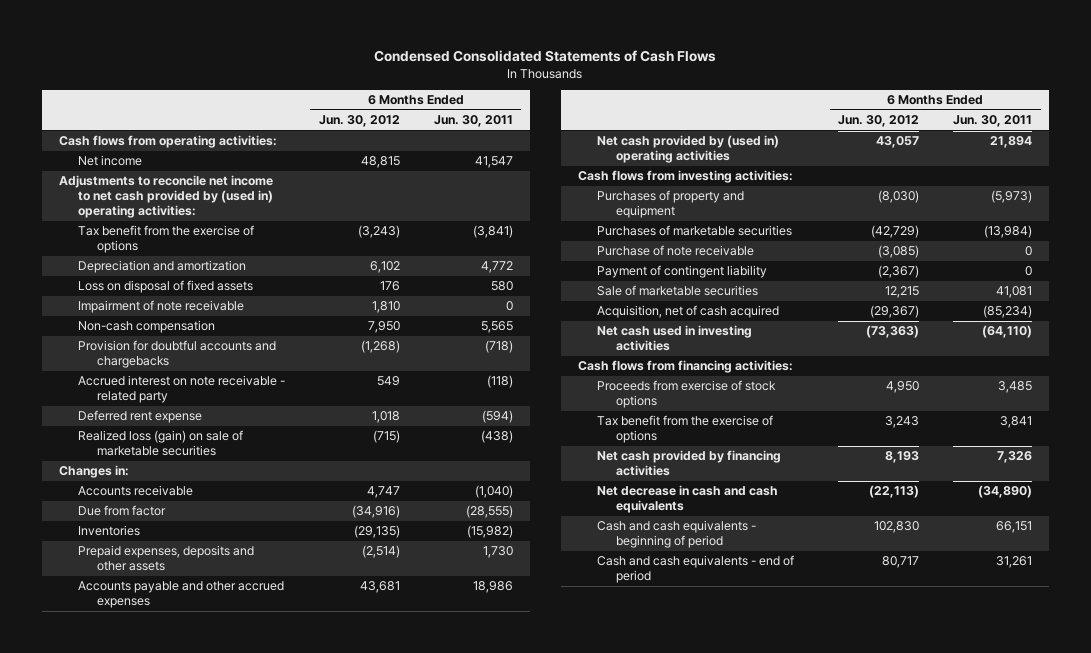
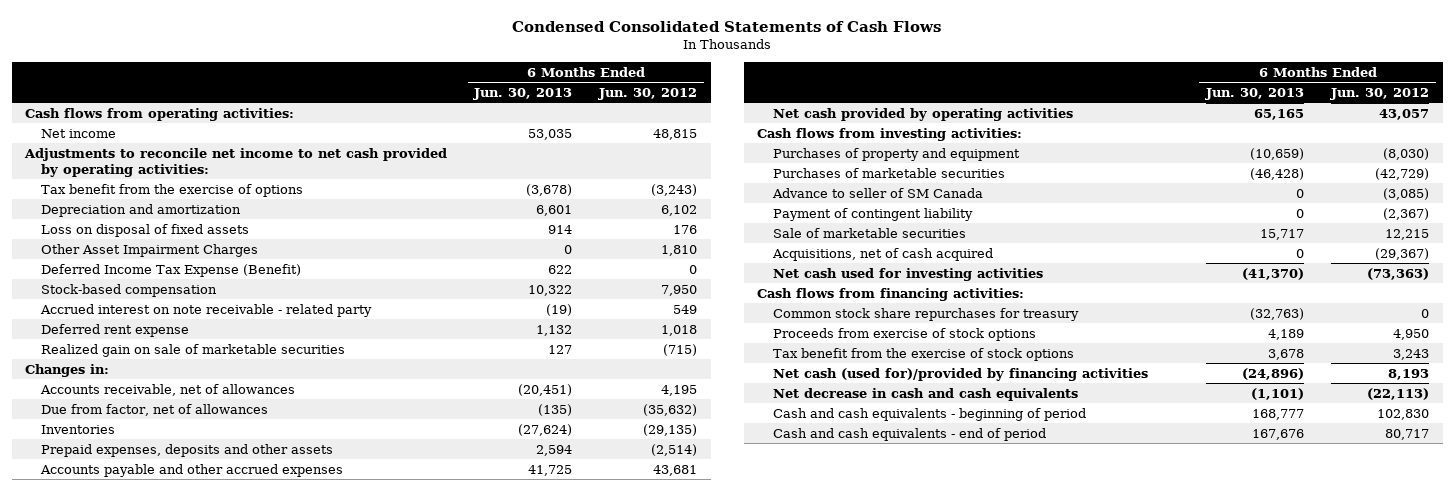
- | 6 Months Ended Jun. 30, 2012 | 6 Months Ended Jun. 30, 2011
+ | 6 Months Ended Jun. 30, 2013 | 6 Months Ended Jun. 30, 2012
- Adjustments to reconcile net income to net cash provided by (used in) operating activities:
+ Adjustments to reconcile net income to net cash provided by operating activities:
- Impairment of note receivable | 1,810 | 0
- Non-cash compensation | 7,950 | 5,565
- Provision for doubtful accounts and chargebacks | (1,268) | (718)
+ Other Asset Impairment Charges | 0 | 1,810
+ Deferred Income Tax Expense (Benefit) | 622 | 0
+ Stock-based compensation | 10,322 | 7,950
- Realized loss (gain) on sale of marketable securities | (715) | (438)
+ Realized gain on sale of marketable securities | 127 | (715)
- Accounts receivable | 4,747 | (1,040)
- Due from factor | (34,916) | (28,555)
+ Accounts receivable, net of allowances | (20,451) | 4,195
+ Due from factor, net of allowances | (135) | (35,632)
- Net cash provided by (used in) operating activities | 43,057 | 21,894
+ Net cash provided by operating activities | 65,165 | 43,057
- Purchase of note receivable | (3,085) | 0
+ Advance to seller of SM Canada | 0 | (3,085)
- Acquisition, net of cash acquired | (29,367) | (85,234)
- Net cash used in investing activities | (73,363) | (64,110)
+ Acquisitions, net of cash acquired | 0 | (29,367)
+ Net cash used for investing activities | (41,370) | (73,363)
+ Common stock share repurchases for treasury | (32,763) | 0
- Tax benefit from the exercise of options | 3,243 | 3,841
- Net cash provided by financing activities | 8,193 | 7,326
+ Tax benefit from the exercise of stock options | 3,678 | 3,243
+ Net cash (used for)/provided by financing activities | (24,896) | 8,193

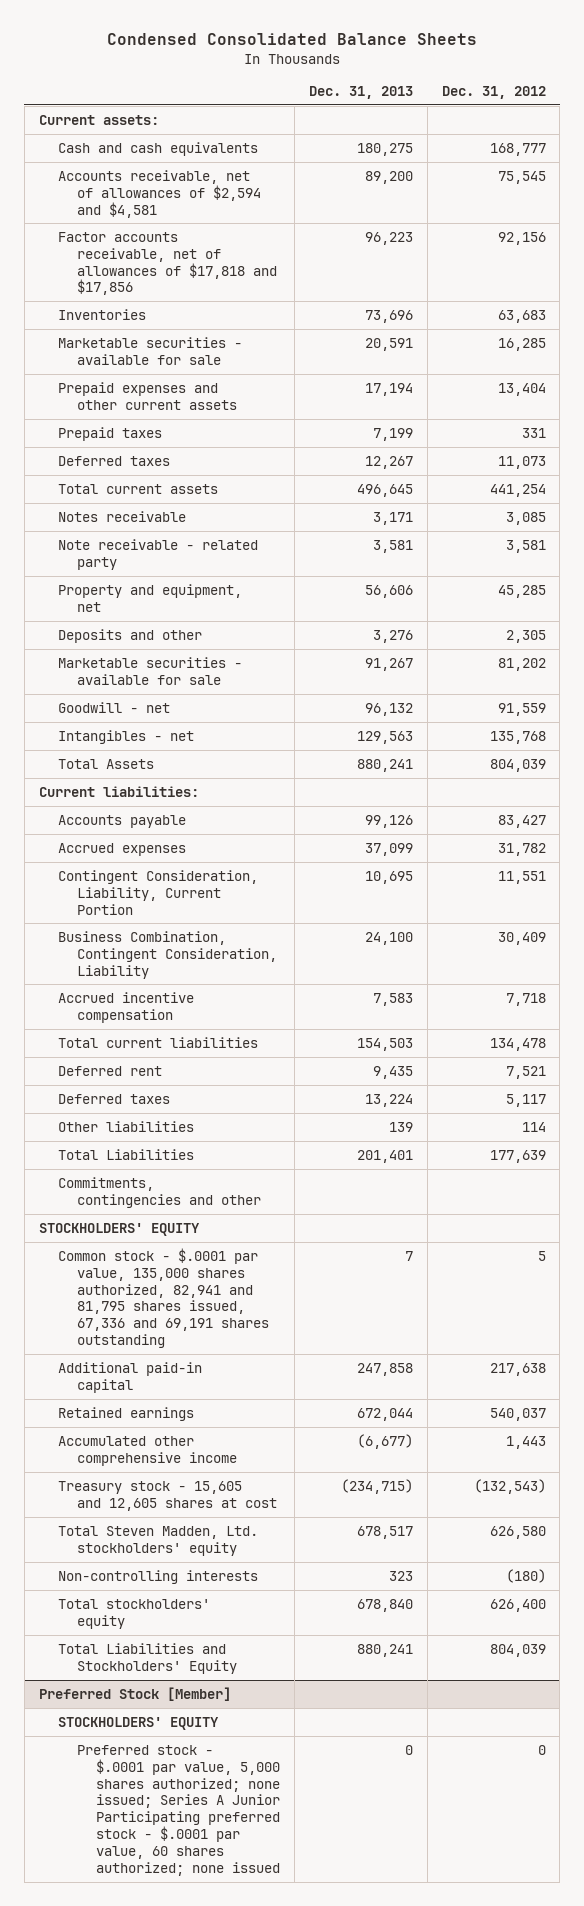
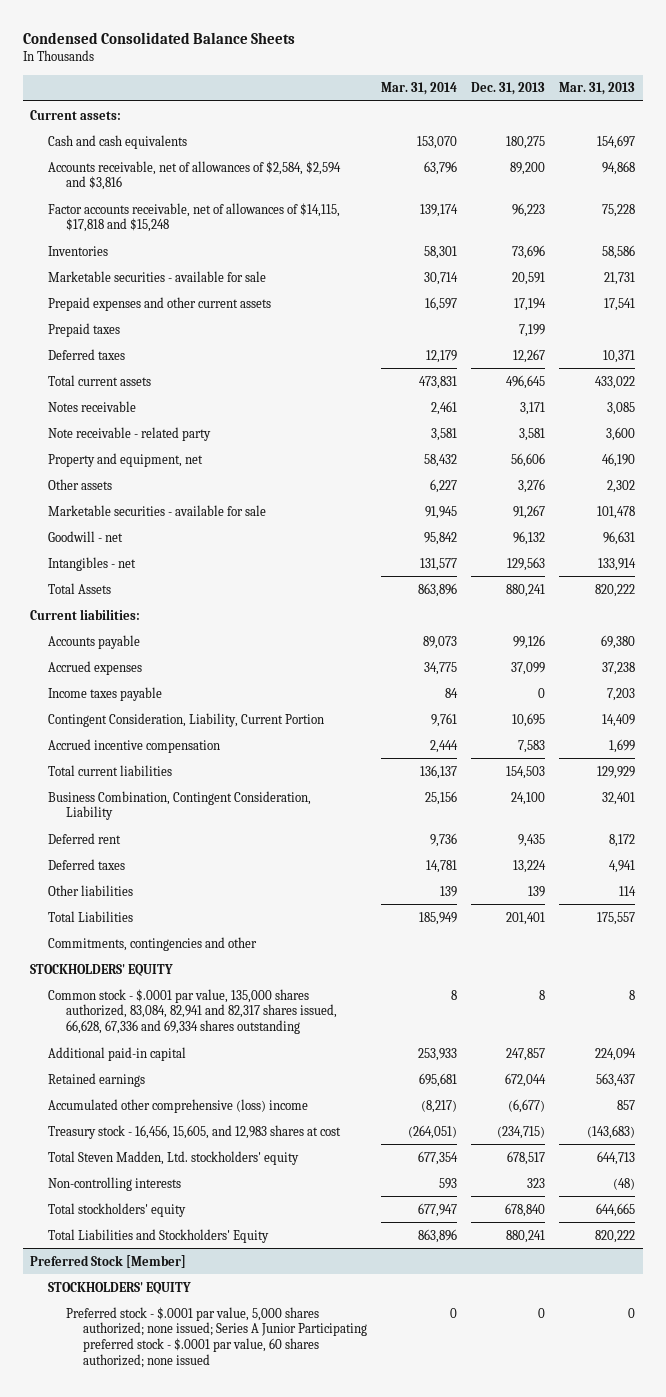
- | Dec. 31, 2013 | Dec. 31, 2012
+ | Mar. 31, 2014 | Dec. 31, 2013 | Mar. 31, 2013
- Accounts receivable, net of allowances of $2,594 and $4,581 | 89,200 | 75,545
- Factor accounts receivable, net of allowances of $17,818 and $17,856 | 96,223 | 92,156
+ Accounts receivable, net of allowances of $2,584, $2,594 and $3,816 | 63,796 | 89,200 | 94,868
+ Factor accounts receivable, net of allowances of $14,115, $17,818 and $15,248 | 139,174 | 96,223 | 75,228
- Deposits and other | 3,276 | 2,305
+ Other assets | 6,227 | 3,276 | 2,302
+ Income taxes payable | 84 | 0 | 7,203
moved down: Business Combination, Contingent Consideration, Liability | 25,156 | 24,100 | 32,401
- Common stock - $.0001 par value, 135,000 shares authorized, 82,941 and 81,795 shares issued, 67,336 and 69,191 shares outstanding | 7 | 5
- Additional paid-in capital | 247,858 | 217,638
+ Common stock - $.0001 par value, 135,000 shares authorized, 83,084, 82,941 and 82,317 shares issued, 66,628, 67,336 and 69,334 shares outstanding | 8 | 8 | 8
+ Additional paid-in capital | 253,933 | 247,857 | 224,094
- Accumulated other comprehensive income | (6,677) | 1,443
- Treasury stock - 15,605 and 12,605 shares at cost | (234,715) | (132,543)
+ Accumulated other comprehensive (loss) income | (8,217) | (6,677) | 857
+ Treasury stock - 16,456, 15,605, and 12,983 shares at cost | (264,051) | (234,715) | (143,683)

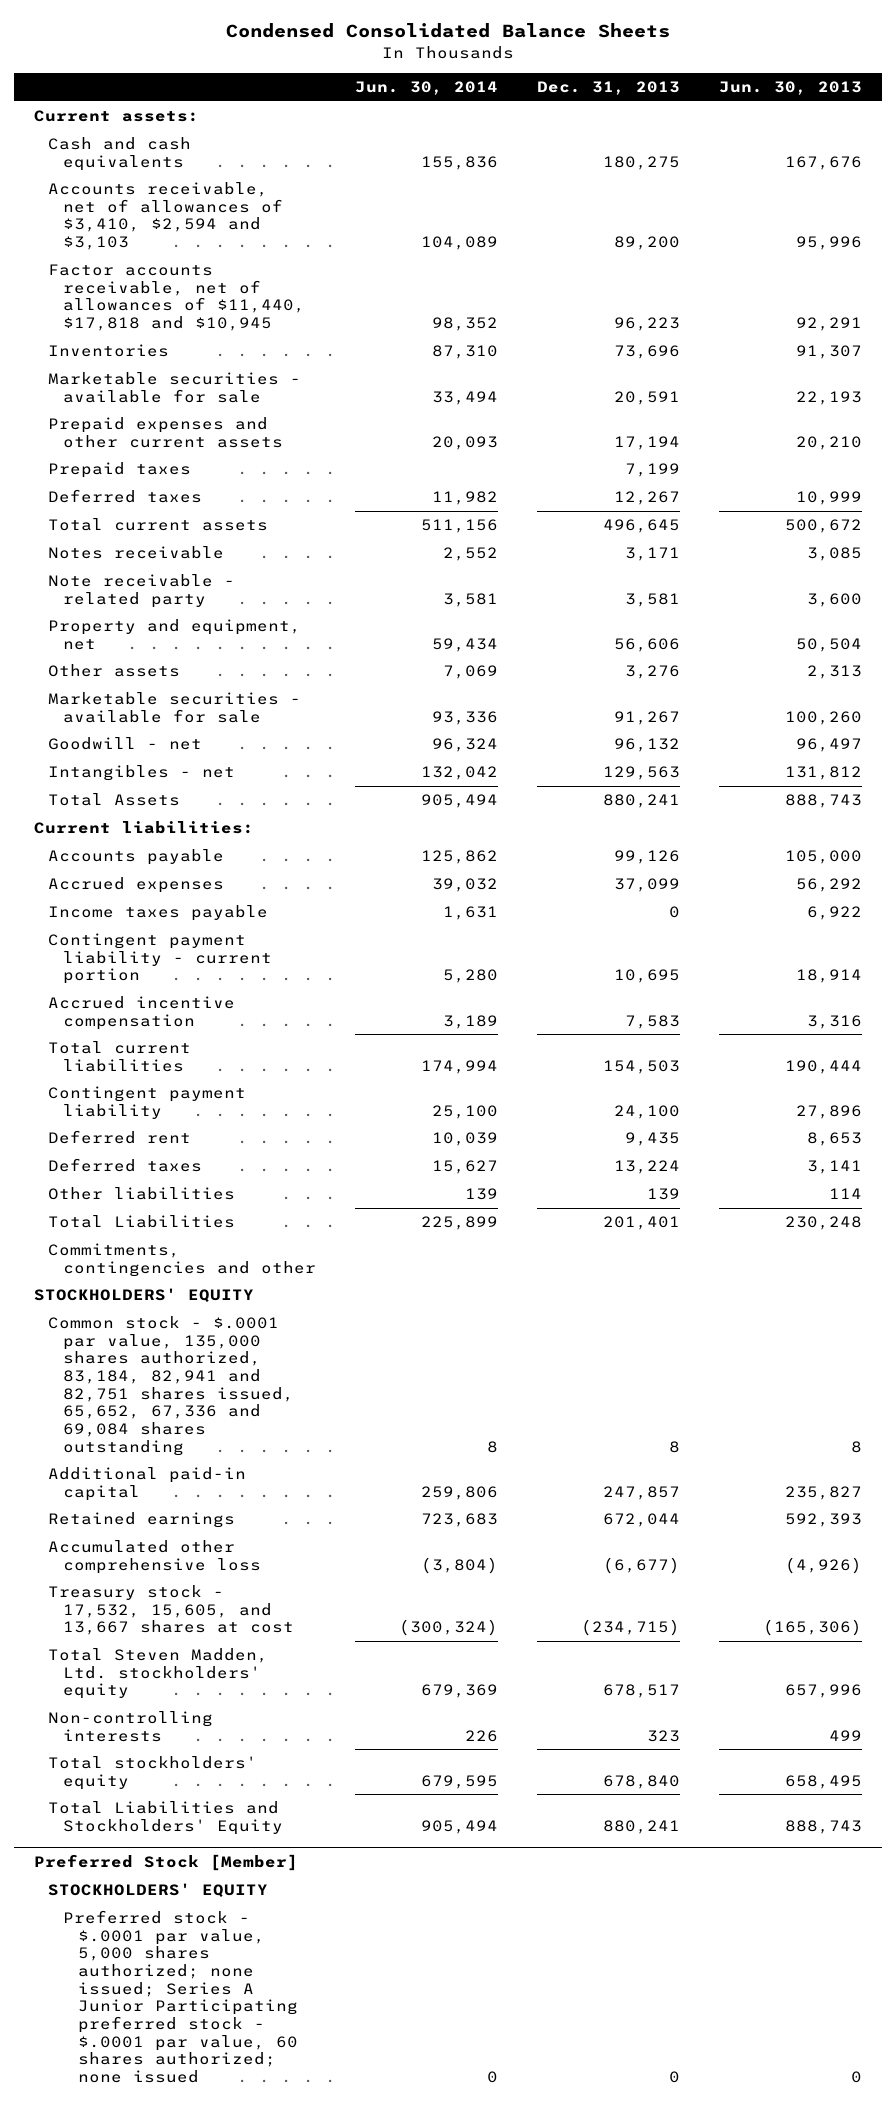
- | Mar. 31, 2014 | Dec. 31, 2013 | Mar. 31, 2013
+ | Jun. 30, 2014 | Dec. 31, 2013 | Jun. 30, 2013
- Accounts receivable, net of allowances of $2,584, $2,594 and $3,816 | 63,796 | 89,200 | 94,868
- Factor accounts receivable, net of allowances of $14,115, $17,818 and $15,248 | 139,174 | 96,223 | 75,228
+ Accounts receivable, net of allowances of $3,410, $2,594 and $3,103 | 104,089 | 89,200 | 95,996
+ Factor accounts receivable, net of allowances of $11,440, $17,818 and $10,945 | 98,352 | 96,223 | 92,291
- Contingent Consideration, Liability, Current Portion | 9,761 | 10,695 | 14,409
+ Contingent payment liability - current portion | 5,280 | 10,695 | 18,914
- Business Combination, Contingent Consideration, Liability | 25,156 | 24,100 | 32,401
+ Contingent payment liability | 25,100 | 24,100 | 27,896
- Common stock - $.0001 par value, 135,000 shares authorized, 83,084, 82,941 and 82,317 shares issued, 66,628, 67,336 and 69,334 shares outstanding | 8 | 8 | 8
+ Common stock - $.0001 par value, 135,000 shares authorized, 83,184, 82,941 and 82,751 shares issued, 65,652, 67,336 and 69,084 shares outstanding | 8 | 8 | 8
- Accumulated other comprehensive (loss) income | (8,217) | (6,677) | 857
- Treasury stock - 16,456, 15,605, and 12,983 shares at cost | (264,051) | (234,715) | (143,683)
+ Accumulated other comprehensive loss | (3,804) | (6,677) | (4,926)
+ Treasury stock - 17,532, 15,605, and 13,667 shares at cost | (300,324) | (234,715) | (165,306)

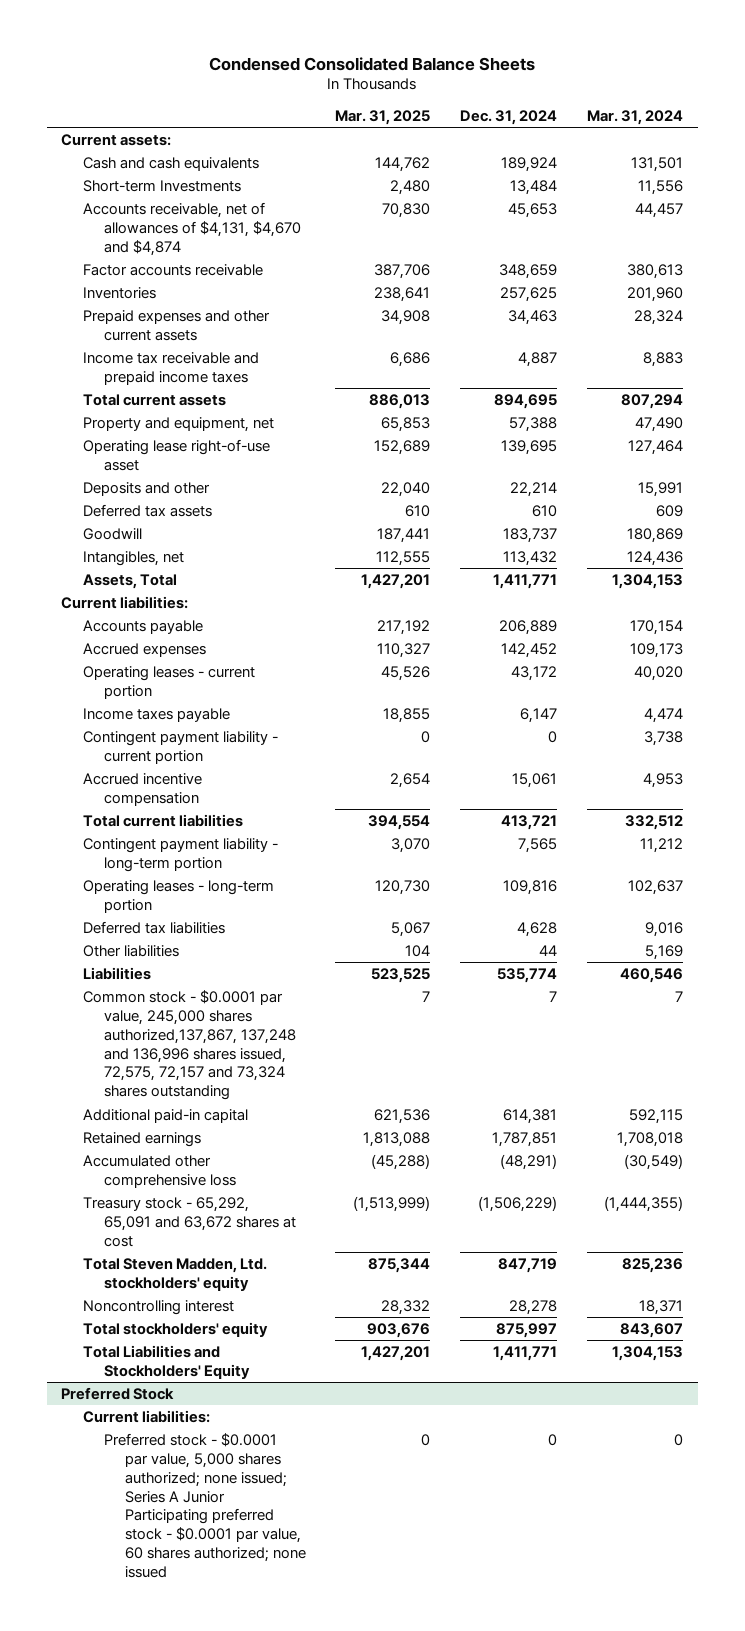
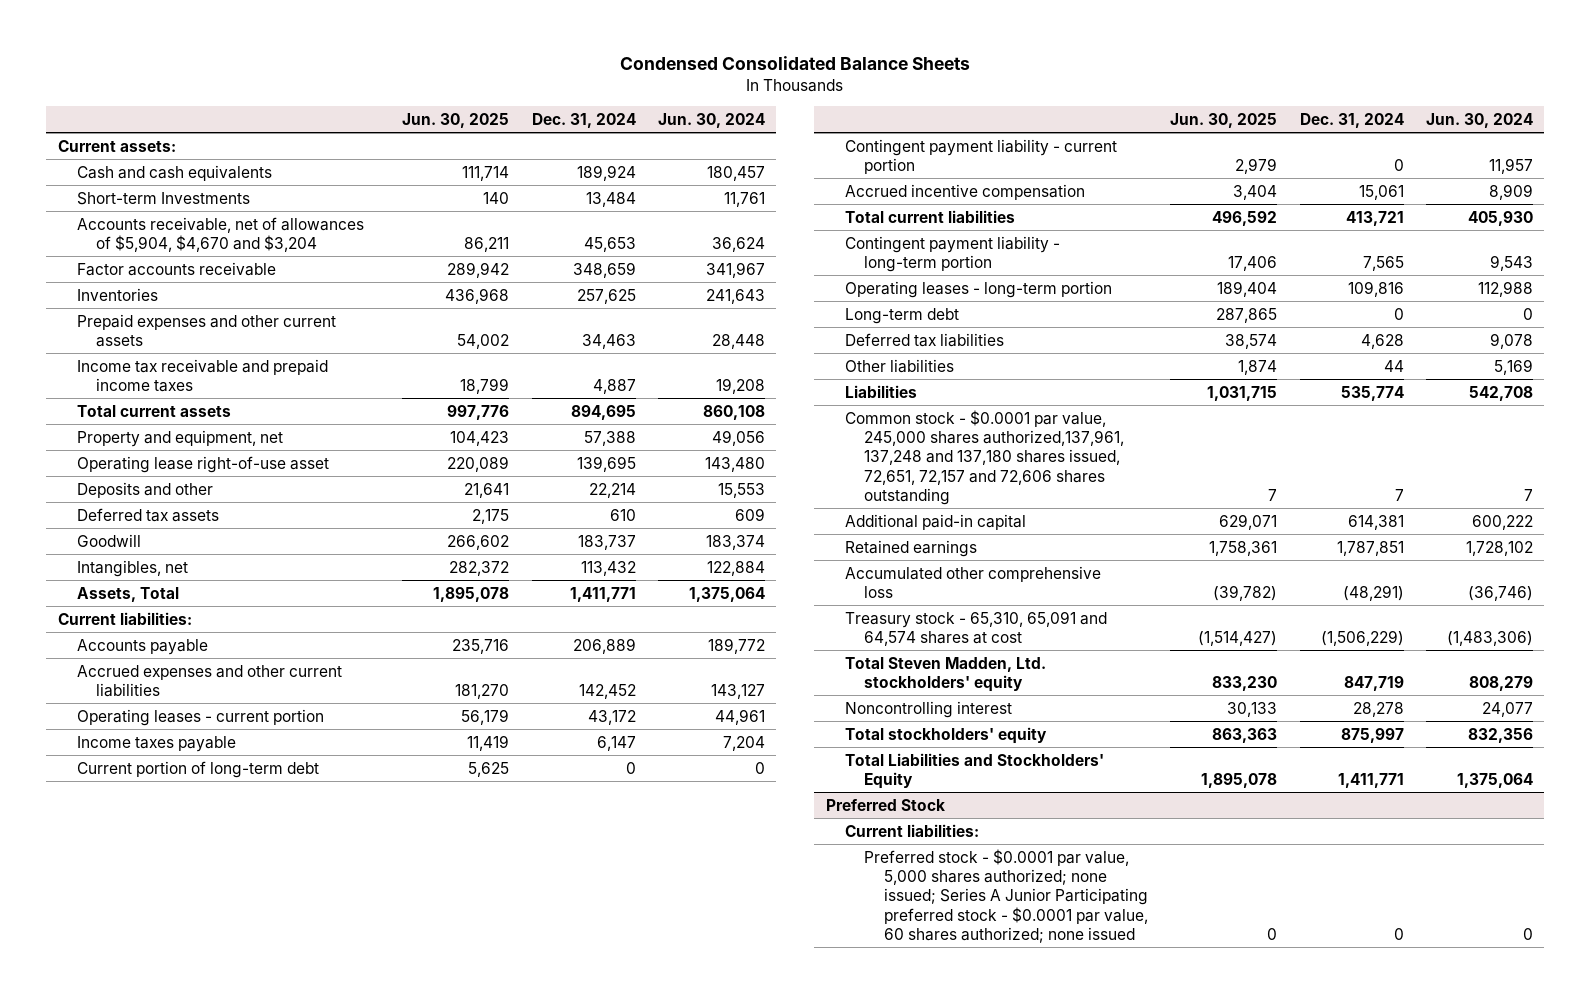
- | Mar. 31, 2025 | Dec. 31, 2024 | Mar. 31, 2024
+ | Jun. 30, 2025 | Dec. 31, 2024 | Jun. 30, 2024
- Accounts receivable, net of allowances of $4,131, $4,670 and $4,874 | 70,830 | 45,653 | 44,457
+ Accounts receivable, net of allowances of $5,904, $4,670 and $3,204 | 86,211 | 45,653 | 36,624
- Accrued expenses | 110,327 | 142,452 | 109,173
+ Accrued expenses and other current liabilities | 181,270 | 142,452 | 143,127
+ Current portion of long-term debt | 5,625 | 0 | 0
+ Long-term debt | 287,865 | 0 | 0
- Common stock - $0.0001 par value, 245,000 shares authorized,137,867, 137,248 and 136,996 shares issued, 72,575, 72,157 and 73,324 shares outstanding | 7 | 7 | 7
+ Common stock - $0.0001 par value, 245,000 shares authorized,137,961, 137,248 and 137,180 shares issued, 72,651, 72,157 and 72,606 shares outstanding | 7 | 7 | 7
- Treasury stock - 65,292, 65,091 and 63,672 shares at cost | (1,513,999) | (1,506,229) | (1,444,355)
+ Treasury stock - 65,310, 65,091 and 64,574 shares at cost | (1,514,427) | (1,506,229) | (1,483,306)

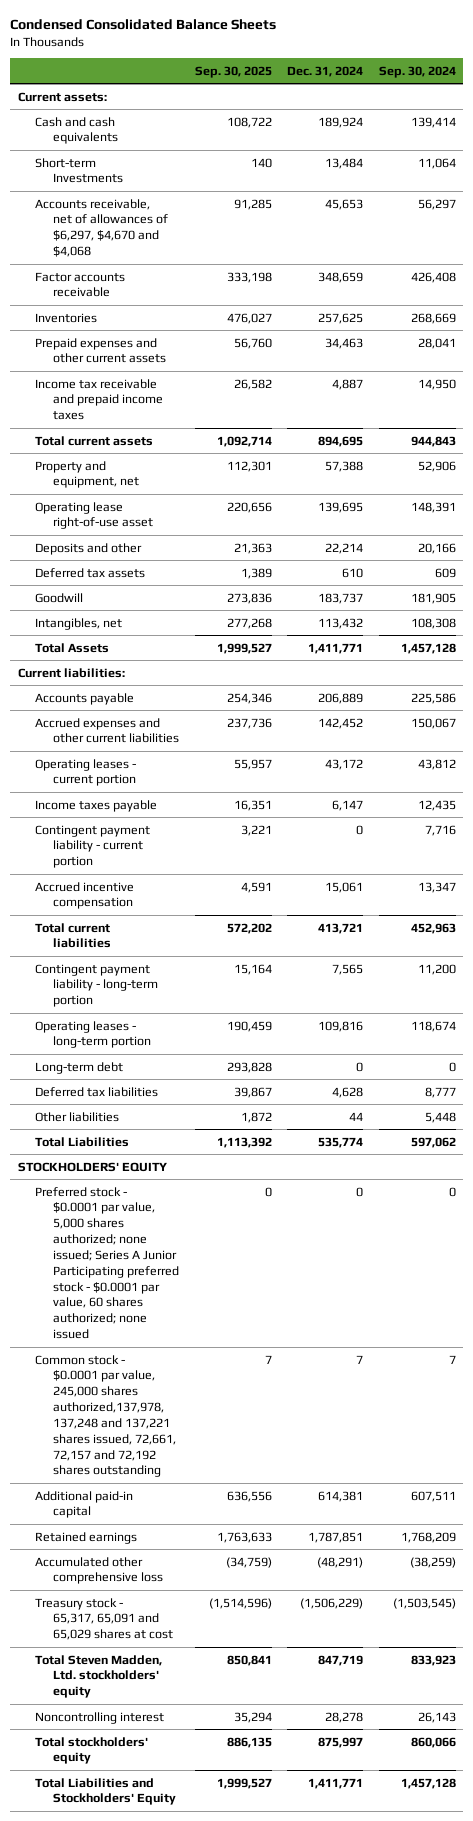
- | Jun. 30, 2025 | Dec. 31, 2024 | Jun. 30, 2024
+ | Sep. 30, 2025 | Dec. 31, 2024 | Sep. 30, 2024
- Accounts receivable, net of allowances of $5,904, $4,670 and $3,204 | 86,211 | 45,653 | 36,624
+ Accounts receivable, net of allowances of $6,297, $4,670 and $4,068 | 91,285 | 45,653 | 56,297
- Assets, Total | 1,895,078 | 1,411,771 | 1,375,064
+ Total Assets | 1,999,527 | 1,411,771 | 1,457,128
- Current portion of long-term debt | 5,625 | 0 | 0
- Liabilities | 1,031,715 | 535,774 | 542,708
- Common stock - $0.0001 par value, 245,000 shares authorized,137,961, 137,248 and 137,180 shares issued, 72,651, 72,157 and 72,606 shares outstanding | 7 | 7 | 7
+ Total Liabilities | 1,113,392 | 535,774 | 597,062
+ STOCKHOLDERS' EQUITY
+ Preferred stock - $0.0001 par value, 5,000 shares authorized; none issued; Series A Junior Participating preferred stock - $0.0001 par value, 60 shares authorized; none issued | 0 | 0 | 0
+ Common stock - $0.0001 par value, 245,000 shares authorized,137,978, 137,248 and 137,221 shares issued, 72,661, 72,157 and 72,192 shares outstanding | 7 | 7 | 7
- Treasury stock - 65,310, 65,091 and 64,574 shares at cost | (1,514,427) | (1,506,229) | (1,483,306)
+ Treasury stock - 65,317, 65,091 and 65,029 shares at cost | (1,514,596) | (1,506,229) | (1,503,545)
- Preferred Stock
- Current liabilities:
- Preferred stock - $0.0001 par value, 5,000 shares authorized; none issued; Series A Junior Participating preferred stock - $0.0001 par value, 60 shares authorized; none issued | 0 | 0 | 0

